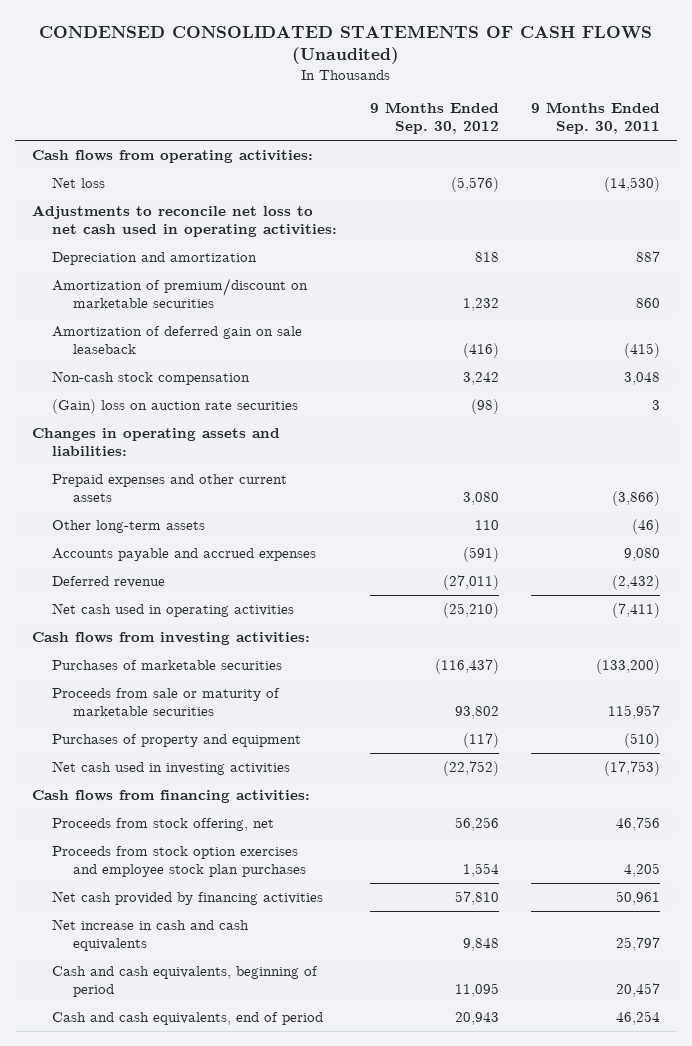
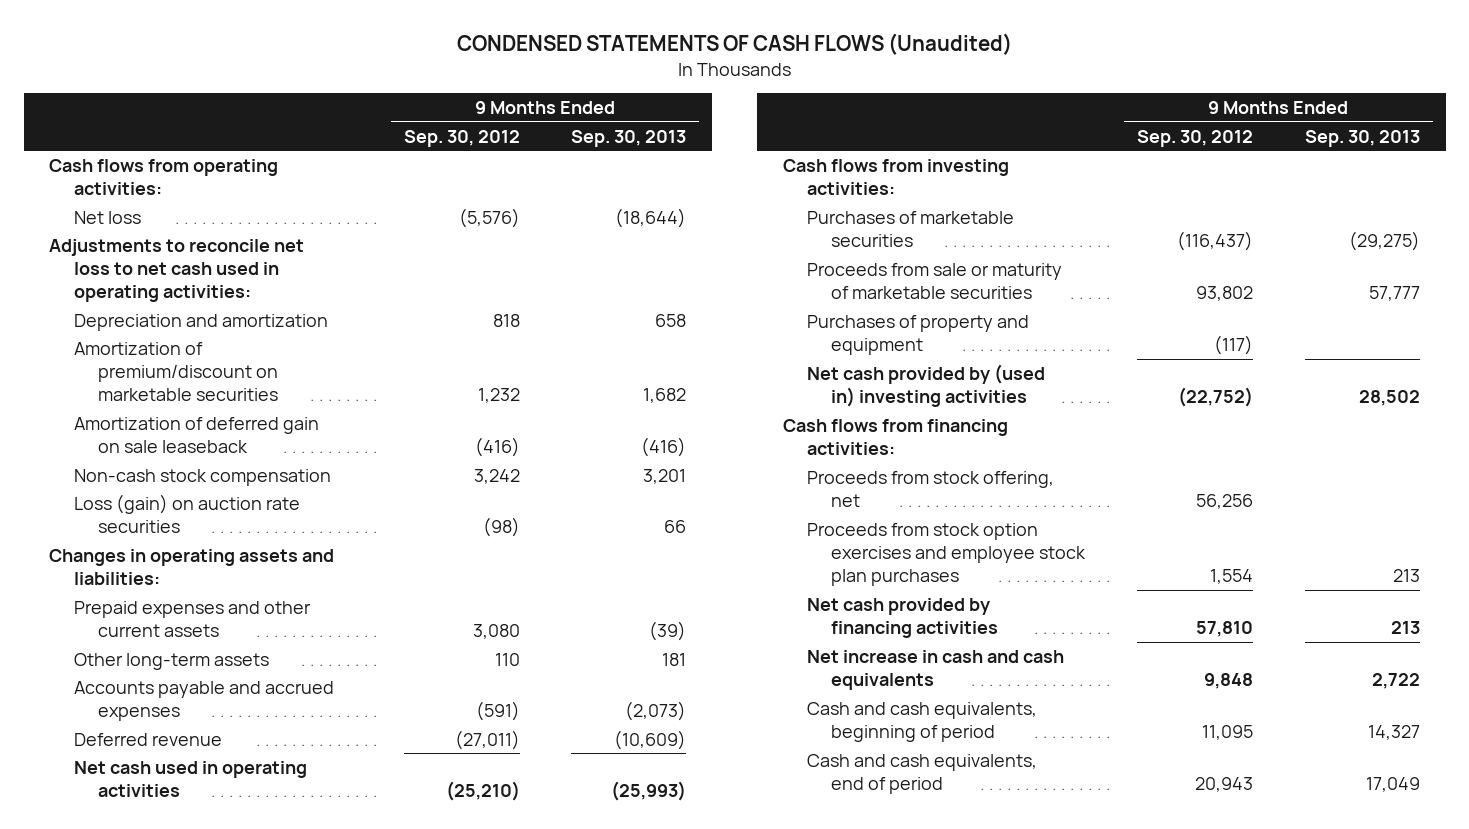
- CONDENSED CONSOLIDATED STATEMENTS OF CASH FLOWS (Unaudited)
+ CONDENSED STATEMENTS OF CASH FLOWS (Unaudited)
- | 9 Months Ended Sep. 30, 2012 | 9 Months Ended Sep. 30, 2011
+ | 9 Months Ended Sep. 30, 2012 | 9 Months Ended Sep. 30, 2013
- (Gain) loss on auction rate securities | (98) | 3
+ Loss (gain) on auction rate securities | (98) | 66
- Net cash used in investing activities | (22,752) | (17,753)
+ Net cash provided by (used in) investing activities | (22,752) | 28,502

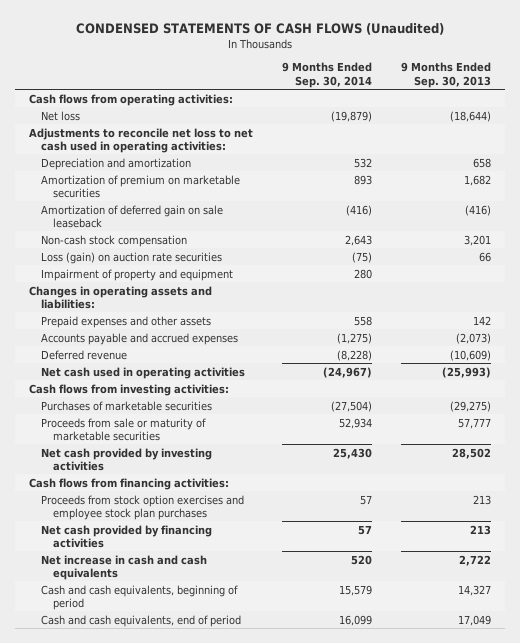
- | 9 Months Ended Sep. 30, 2012 | 9 Months Ended Sep. 30, 2013
+ | 9 Months Ended Sep. 30, 2014 | 9 Months Ended Sep. 30, 2013
- Amortization of premium/discount on marketable securities | 1,232 | 1,682
+ Amortization of premium on marketable securities | 893 | 1,682
+ Impairment of property and equipment | 280 |
- Prepaid expenses and other current assets | 3,080 | (39)
- Other long-term assets | 110 | 181
+ Prepaid expenses and other assets | 558 | 142
- Purchases of property and equipment | (117) |
- Net cash provided by (used in) investing activities | (22,752) | 28,502
+ Net cash provided by investing activities | 25,430 | 28,502
- Proceeds from stock offering, net | 56,256 |

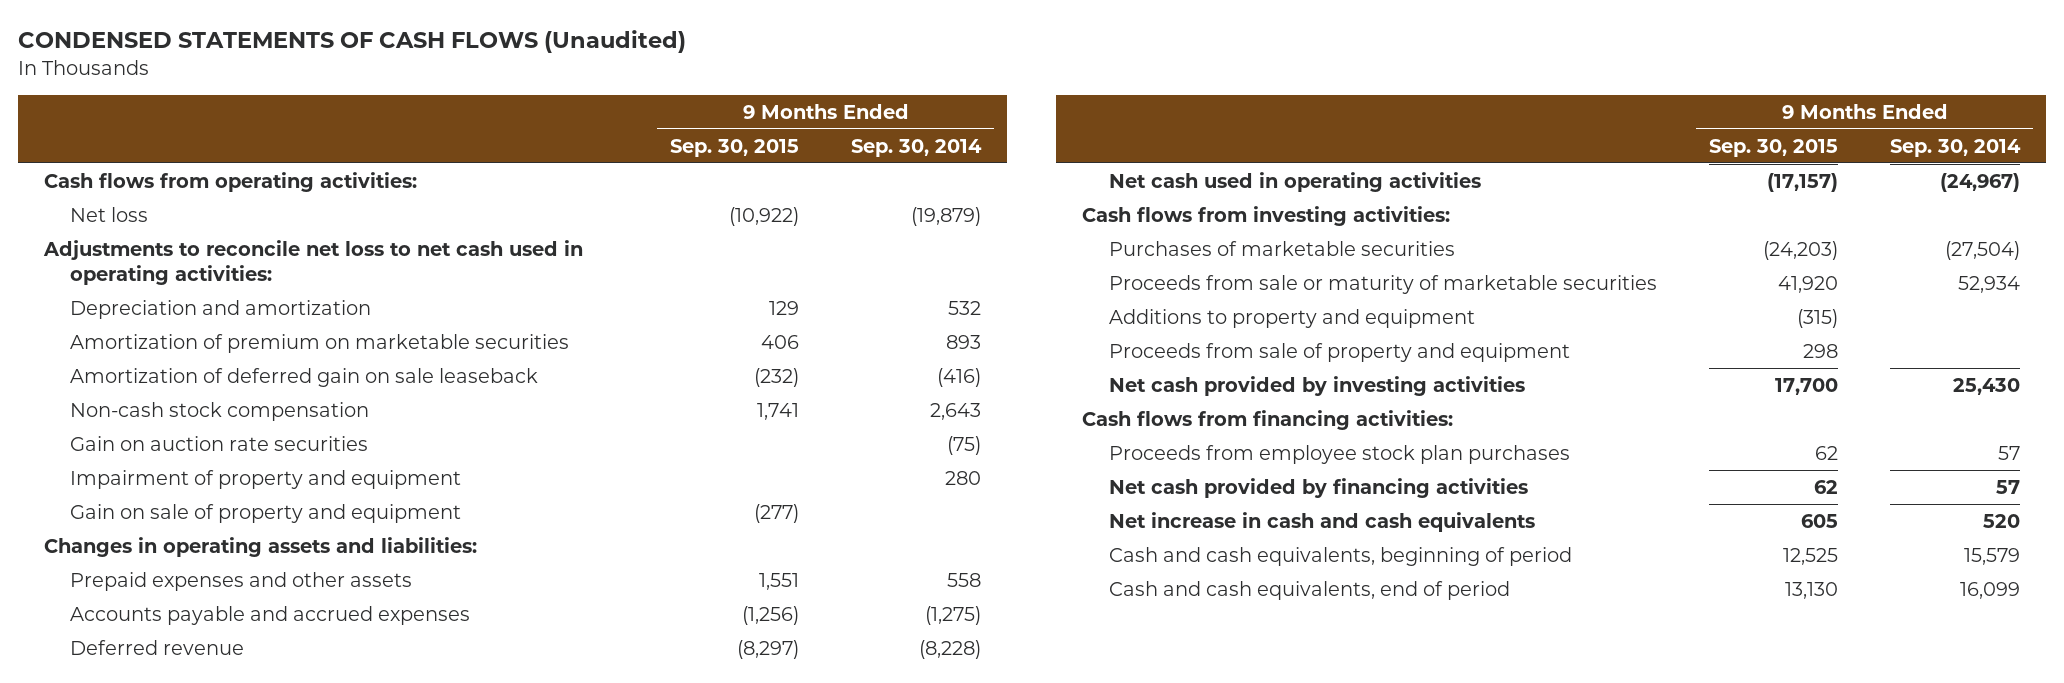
- | 9 Months Ended Sep. 30, 2014 | 9 Months Ended Sep. 30, 2013
+ | 9 Months Ended Sep. 30, 2015 | 9 Months Ended Sep. 30, 2014
- Loss (gain) on auction rate securities | (75) | 66
+ Gain on auction rate securities | | (75)
+ Gain on sale of property and equipment | (277) |
+ Additions to property and equipment | (315) |
+ Proceeds from sale of property and equipment | 298 |
- Proceeds from stock option exercises and employee stock plan purchases | 57 | 213
+ Proceeds from employee stock plan purchases | 62 | 57

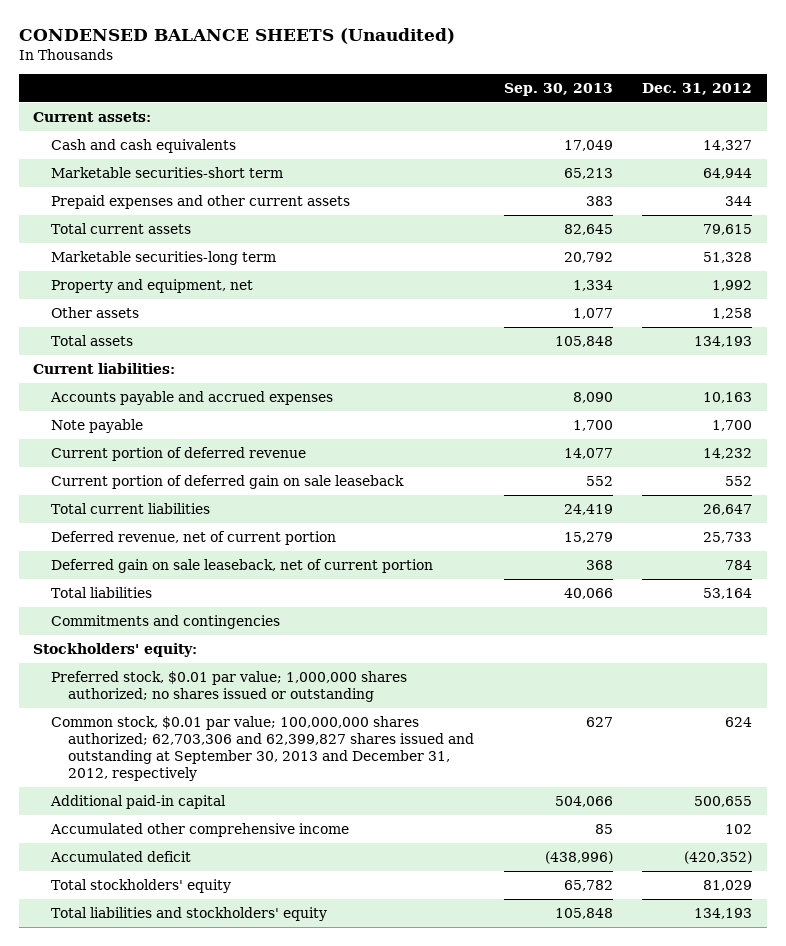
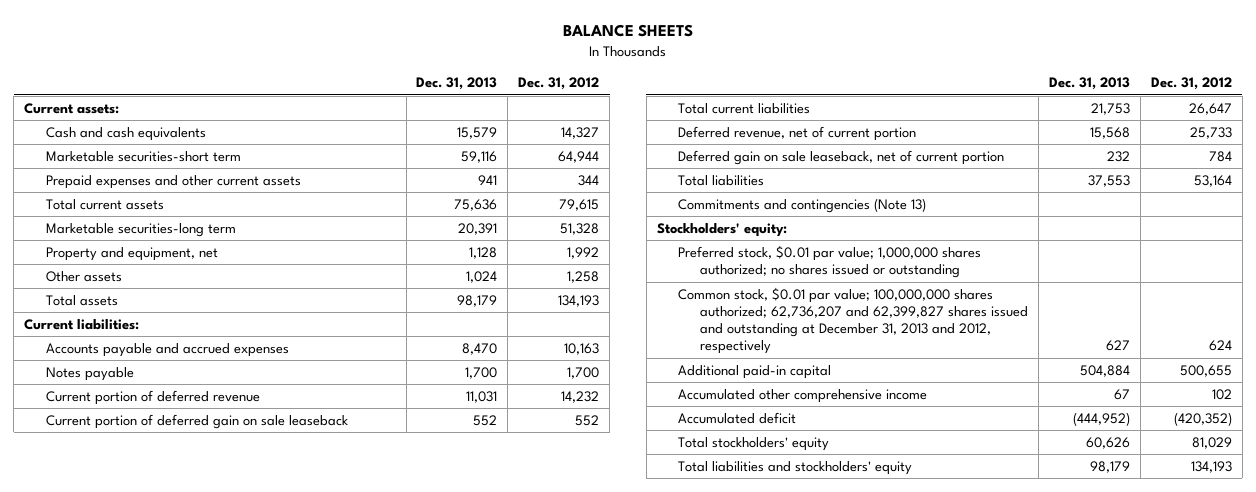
- CONDENSED BALANCE SHEETS (Unaudited)
+ BALANCE SHEETS
- | Sep. 30, 2013 | Dec. 31, 2012
+ | Dec. 31, 2013 | Dec. 31, 2012
- Note payable | 1,700 | 1,700
+ Notes payable | 1,700 | 1,700
- Commitments and contingencies
+ Commitments and contingencies (Note 13)
- Common stock, $0.01 par value; 100,000,000 shares authorized; 62,703,306 and 62,399,827 shares issued and outstanding at September 30, 2013 and December 31, 2012, respectively | 627 | 624
+ Common stock, $0.01 par value; 100,000,000 shares authorized; 62,736,207 and 62,399,827 shares issued and outstanding at December 31, 2013 and 2012, respectively | 627 | 624

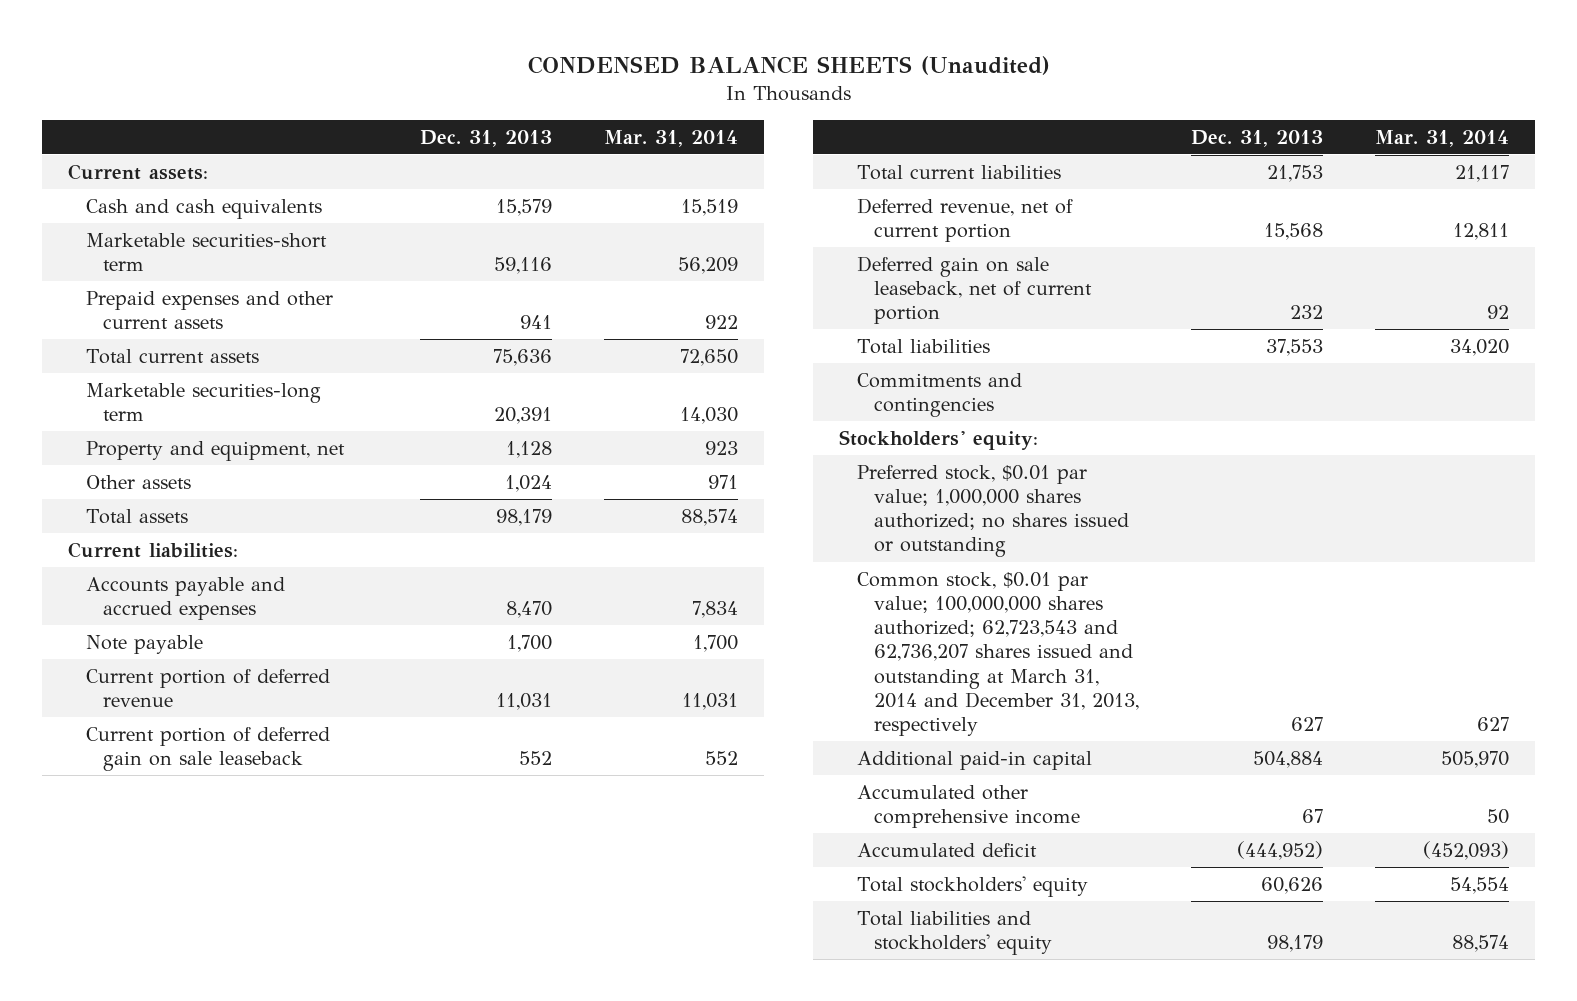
- BALANCE SHEETS
+ CONDENSED BALANCE SHEETS (Unaudited)
- | Dec. 31, 2013 | Dec. 31, 2012
+ | Dec. 31, 2013 | Mar. 31, 2014
- Notes payable | 1,700 | 1,700
+ Note payable | 1,700 | 1,700
- Commitments and contingencies (Note 13)
+ Commitments and contingencies
- Common stock, $0.01 par value; 100,000,000 shares authorized; 62,736,207 and 62,399,827 shares issued and outstanding at December 31, 2013 and 2012, respectively | 627 | 624
+ Common stock, $0.01 par value; 100,000,000 shares authorized; 62,723,543 and 62,736,207 shares issued and outstanding at March 31, 2014 and December 31, 2013, respectively | 627 | 627

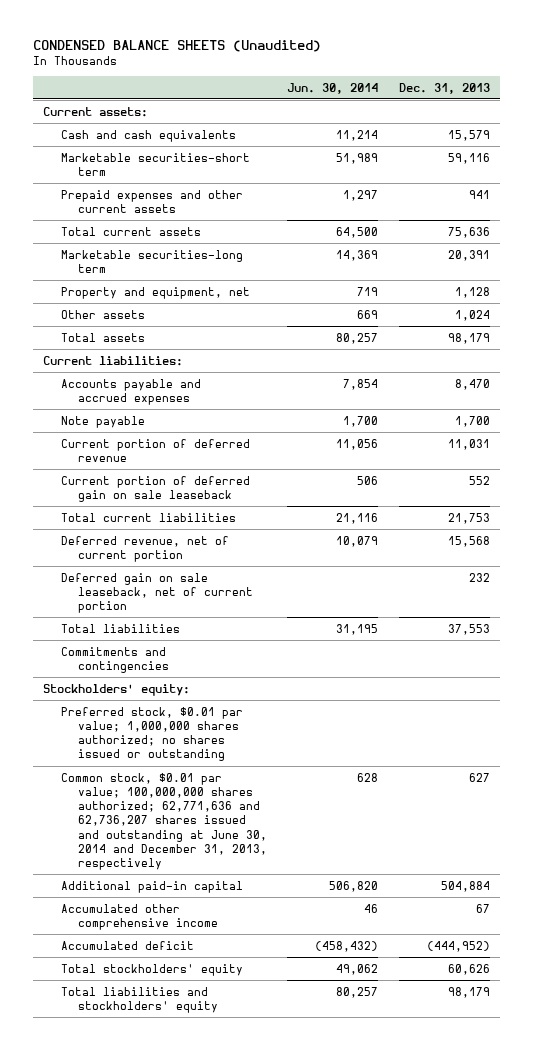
- | Dec. 31, 2013 | Mar. 31, 2014
+ | Jun. 30, 2014 | Dec. 31, 2013
- Common stock, $0.01 par value; 100,000,000 shares authorized; 62,723,543 and 62,736,207 shares issued and outstanding at March 31, 2014 and December 31, 2013, respectively | 627 | 627
+ Common stock, $0.01 par value; 100,000,000 shares authorized; 62,771,636 and 62,736,207 shares issued and outstanding at June 30, 2014 and December 31, 2013, respectively | 628 | 627

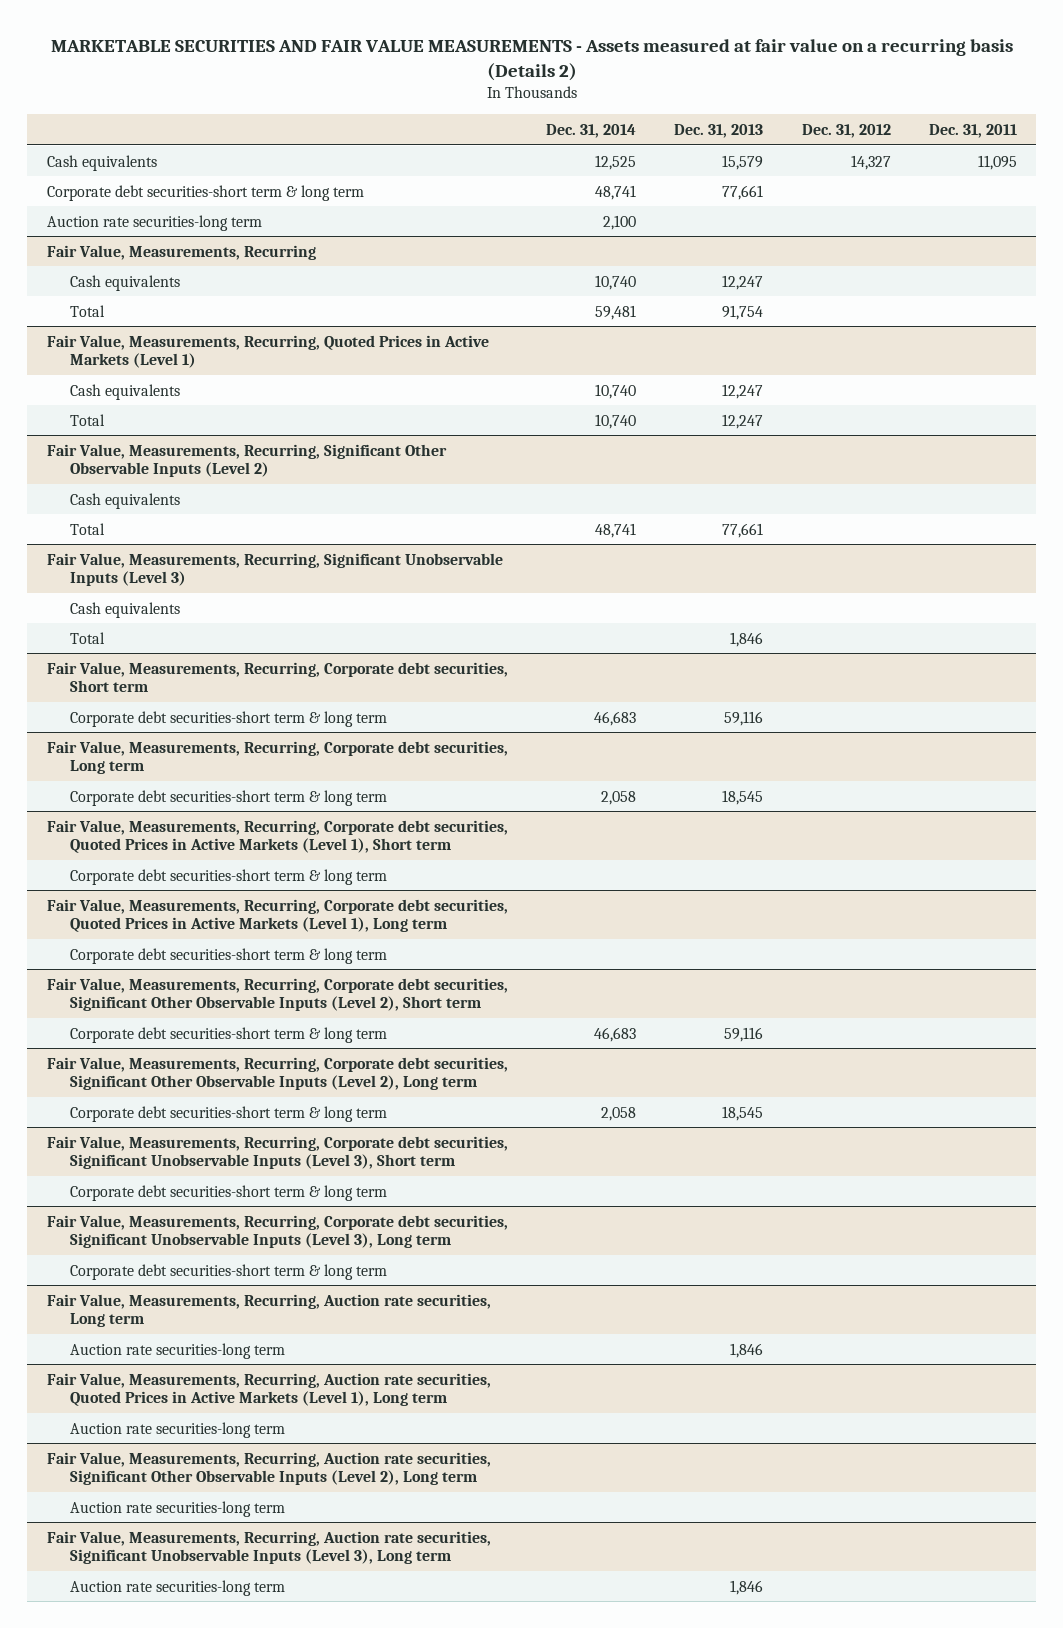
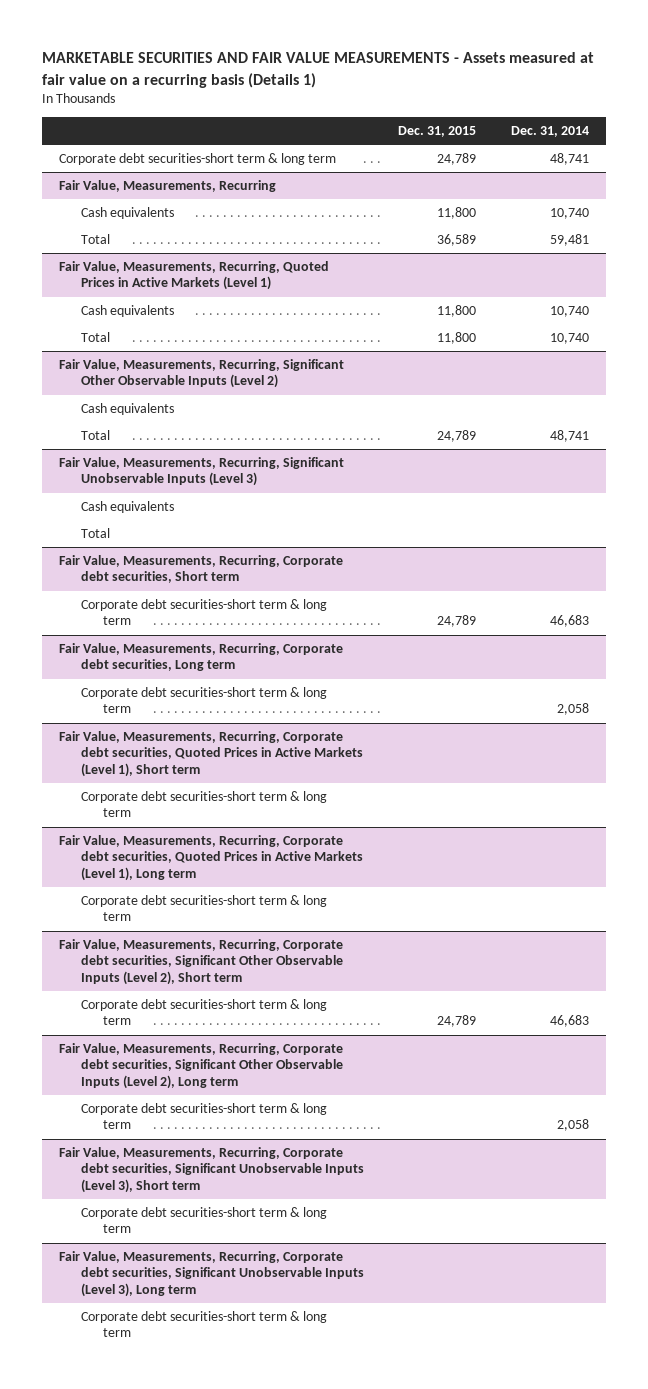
- MARKETABLE SECURITIES AND FAIR VALUE MEASUREMENTS - Assets measured at fair value on a recurring basis (Details 2)
+ MARKETABLE SECURITIES AND FAIR VALUE MEASUREMENTS - Assets measured at fair value on a recurring basis (Details 1)
- | Dec. 31, 2014 | Dec. 31, 2013 | Dec. 31, 2012 | Dec. 31, 2011
+ | Dec. 31, 2015 | Dec. 31, 2014
- Cash equivalents | 12,525 | 15,579 | 14,327 | 11,095
- Auction rate securities-long term | 2,100 | | |
- Fair Value, Measurements, Recurring, Auction rate securities, Long term
- Auction rate securities-long term | | 1,846 | |
- Fair Value, Measurements, Recurring, Auction rate securities, Quoted Prices in Active Markets (Level 1), Long term
- Auction rate securities-long term
- Fair Value, Measurements, Recurring, Auction rate securities, Significant Other Observable Inputs (Level 2), Long term
- Auction rate securities-long term
- Fair Value, Measurements, Recurring, Auction rate securities, Significant Unobservable Inputs (Level 3), Long term
- Auction rate securities-long term | | 1,846 | |

